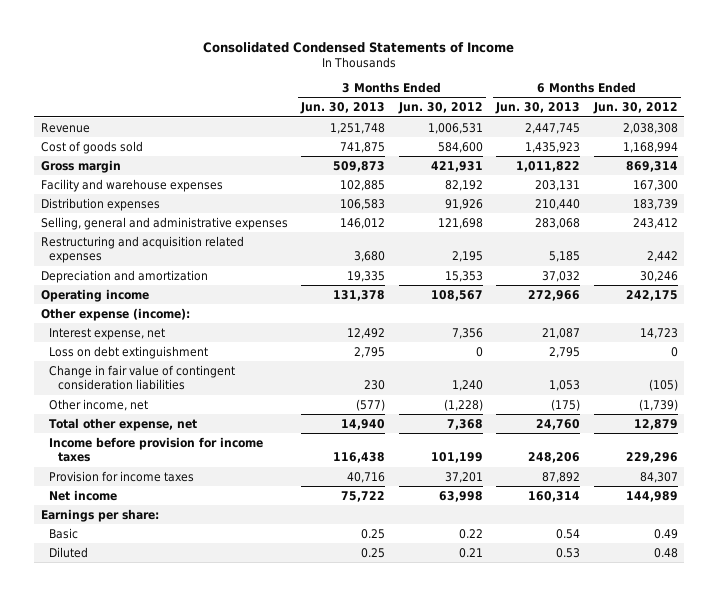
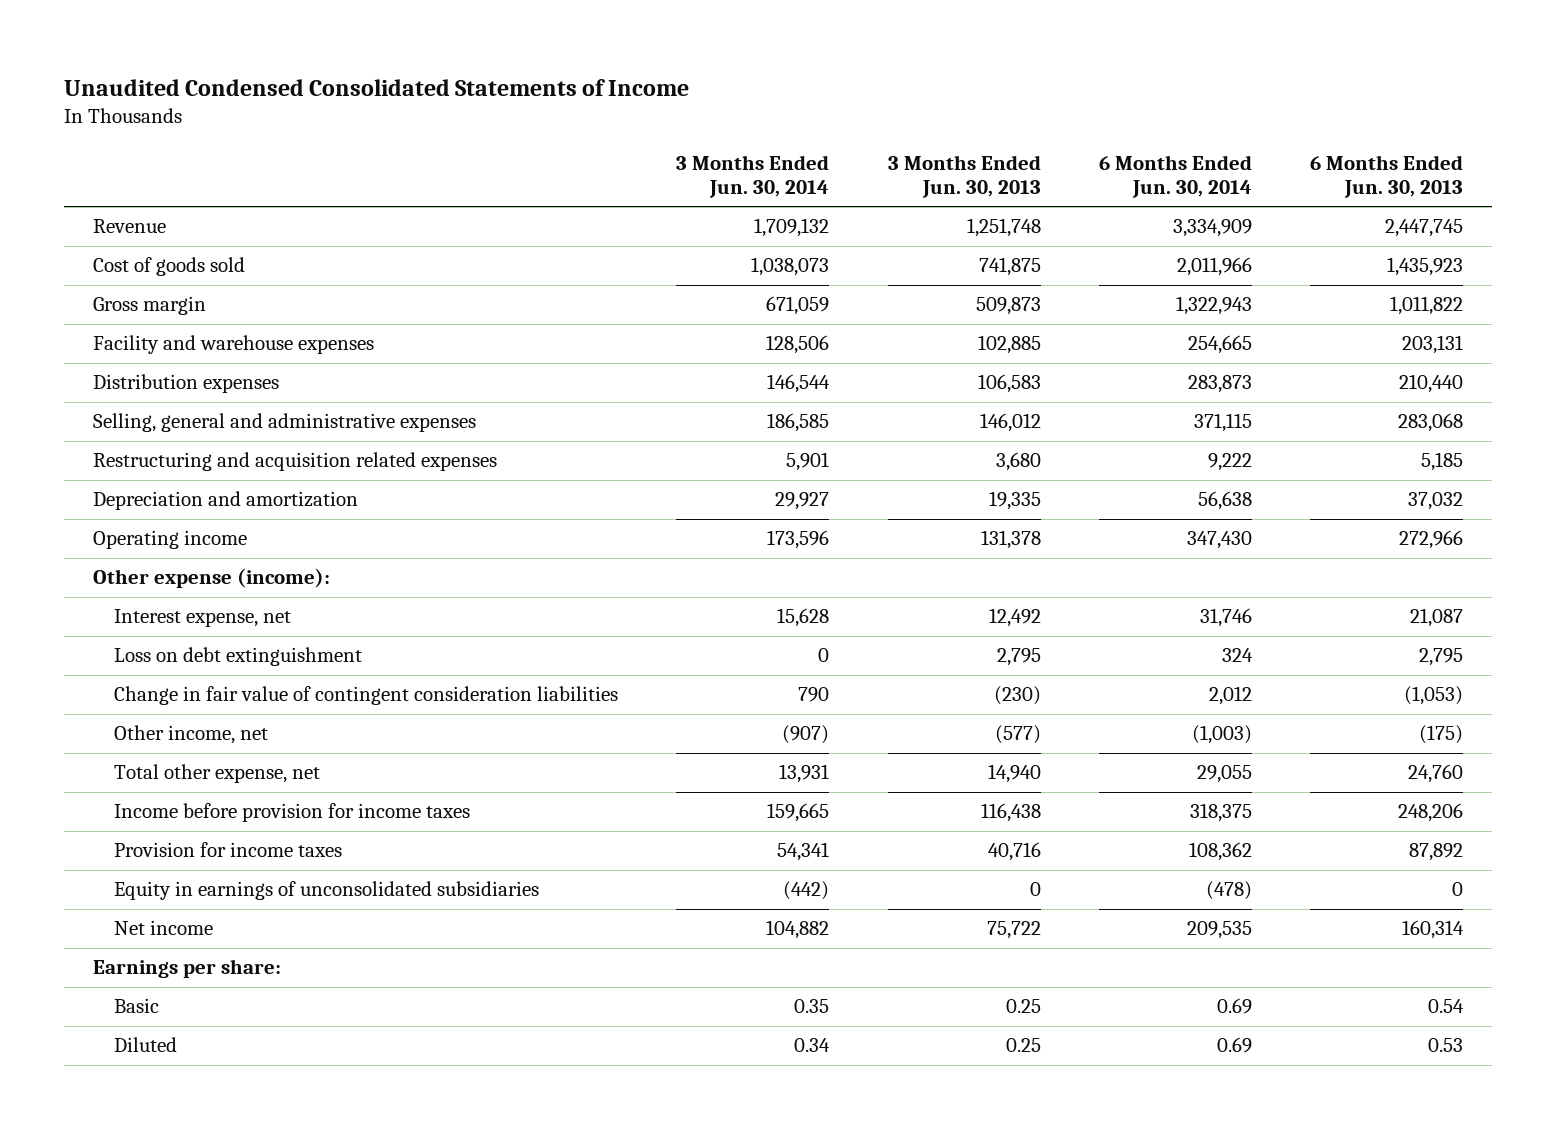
- Consolidated Condensed Statements of Income
+ Unaudited Condensed Consolidated Statements of Income
- | 3 Months Ended Jun. 30, 2013 | 3 Months Ended Jun. 30, 2012 | 6 Months Ended Jun. 30, 2013 | 6 Months Ended Jun. 30, 2012
+ | 3 Months Ended Jun. 30, 2014 | 3 Months Ended Jun. 30, 2013 | 6 Months Ended Jun. 30, 2014 | 6 Months Ended Jun. 30, 2013
- Change in fair value of contingent consideration liabilities | 230 | 1,240 | 1,053 | (105)
+ Change in fair value of contingent consideration liabilities | 790 | (230) | 2,012 | (1,053)
+ Equity in earnings of unconsolidated subsidiaries | (442) | 0 | (478) | 0

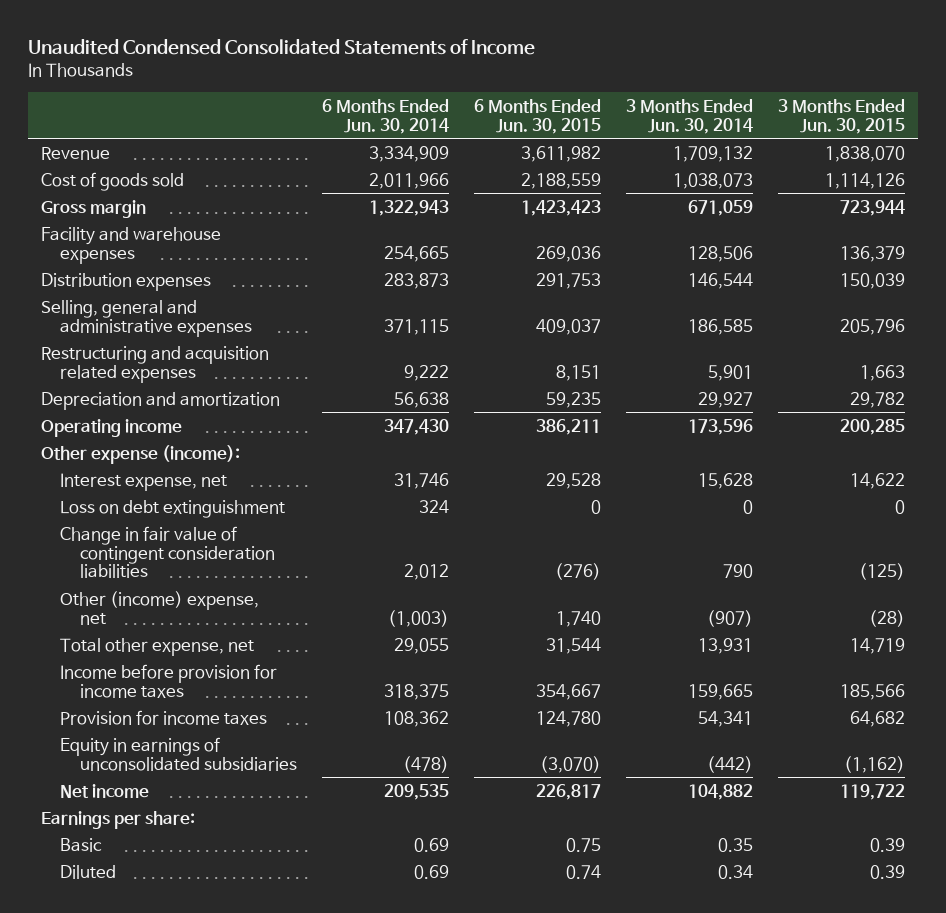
- | 3 Months Ended Jun. 30, 2014 | 3 Months Ended Jun. 30, 2013 | 6 Months Ended Jun. 30, 2014 | 6 Months Ended Jun. 30, 2013
+ | 6 Months Ended Jun. 30, 2014 | 6 Months Ended Jun. 30, 2015 | 3 Months Ended Jun. 30, 2014 | 3 Months Ended Jun. 30, 2015
- Other income, net | (907) | (577) | (1,003) | (175)
+ Other (income) expense, net | (1,003) | 1,740 | (907) | (28)

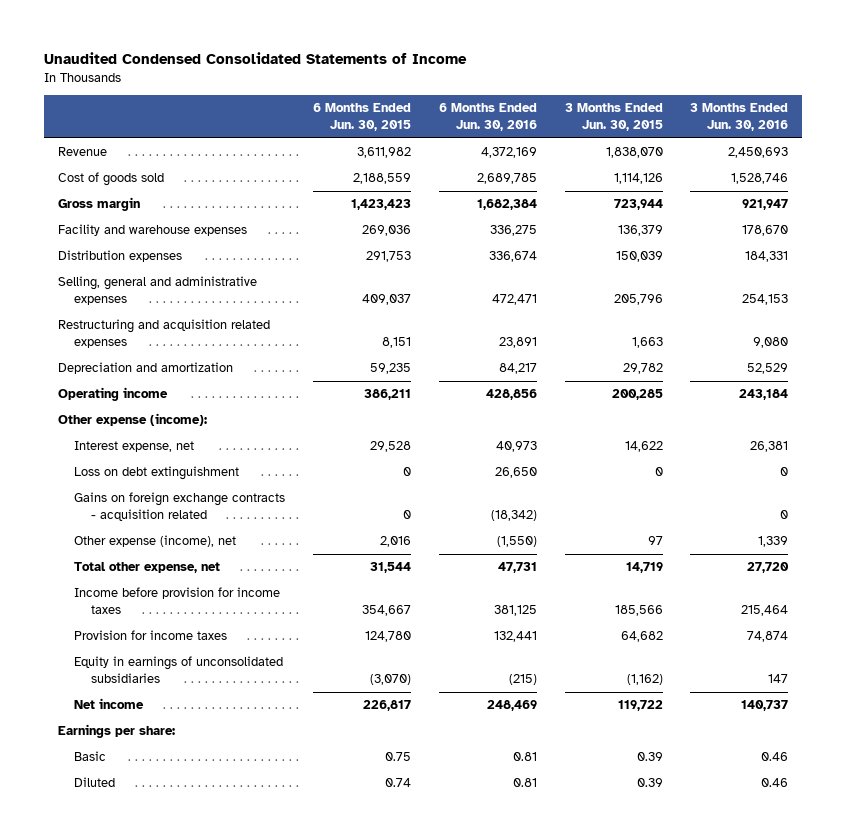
- | 6 Months Ended Jun. 30, 2014 | 6 Months Ended Jun. 30, 2015 | 3 Months Ended Jun. 30, 2014 | 3 Months Ended Jun. 30, 2015
+ | 6 Months Ended Jun. 30, 2015 | 6 Months Ended Jun. 30, 2016 | 3 Months Ended Jun. 30, 2015 | 3 Months Ended Jun. 30, 2016
- Change in fair value of contingent consideration liabilities | 2,012 | (276) | 790 | (125)
- Other (income) expense, net | (1,003) | 1,740 | (907) | (28)
+ Gains on foreign exchange contracts - acquisition related | 0 | (18,342) | | 0
+ Other expense (income), net | 2,016 | (1,550) | 97 | 1,339

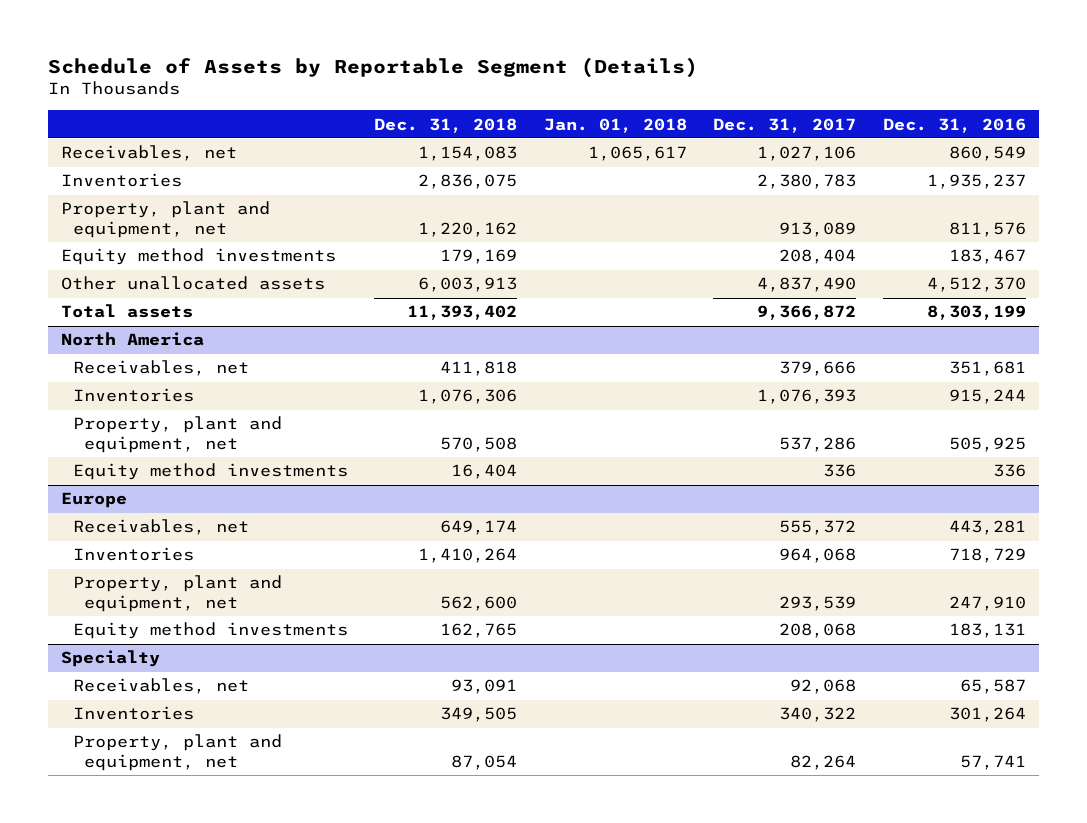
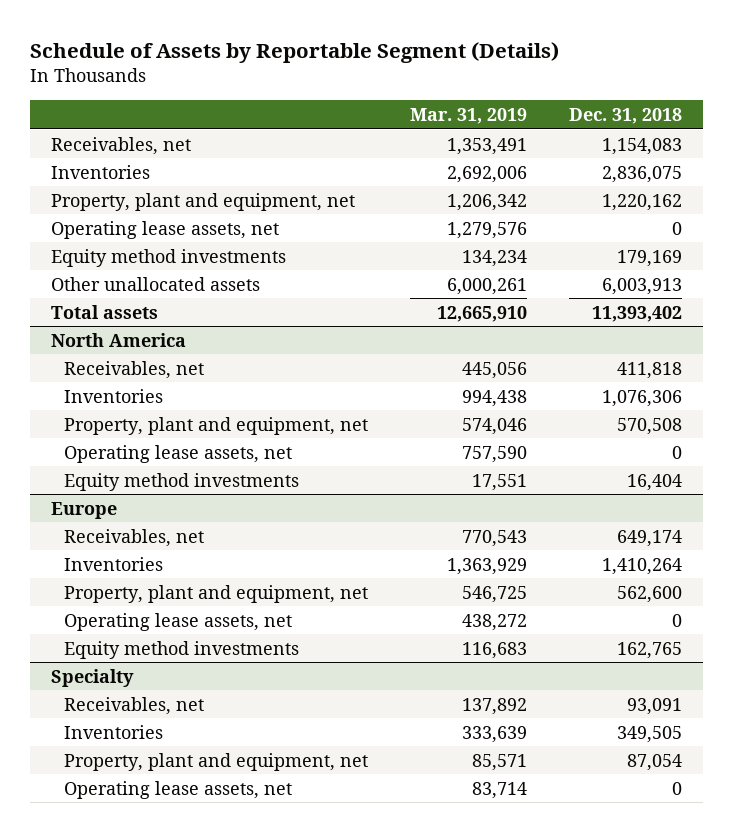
- | Dec. 31, 2018 | Jan. 01, 2018 | Dec. 31, 2017 | Dec. 31, 2016
+ | Mar. 31, 2019 | Dec. 31, 2018
+ Operating lease assets, net | 1,279,576 | 0
@ North America
+ Operating lease assets, net | 757,590 | 0
@ Europe
+ Operating lease assets, net | 438,272 | 0
@ Specialty
+ Operating lease assets, net | 83,714 | 0

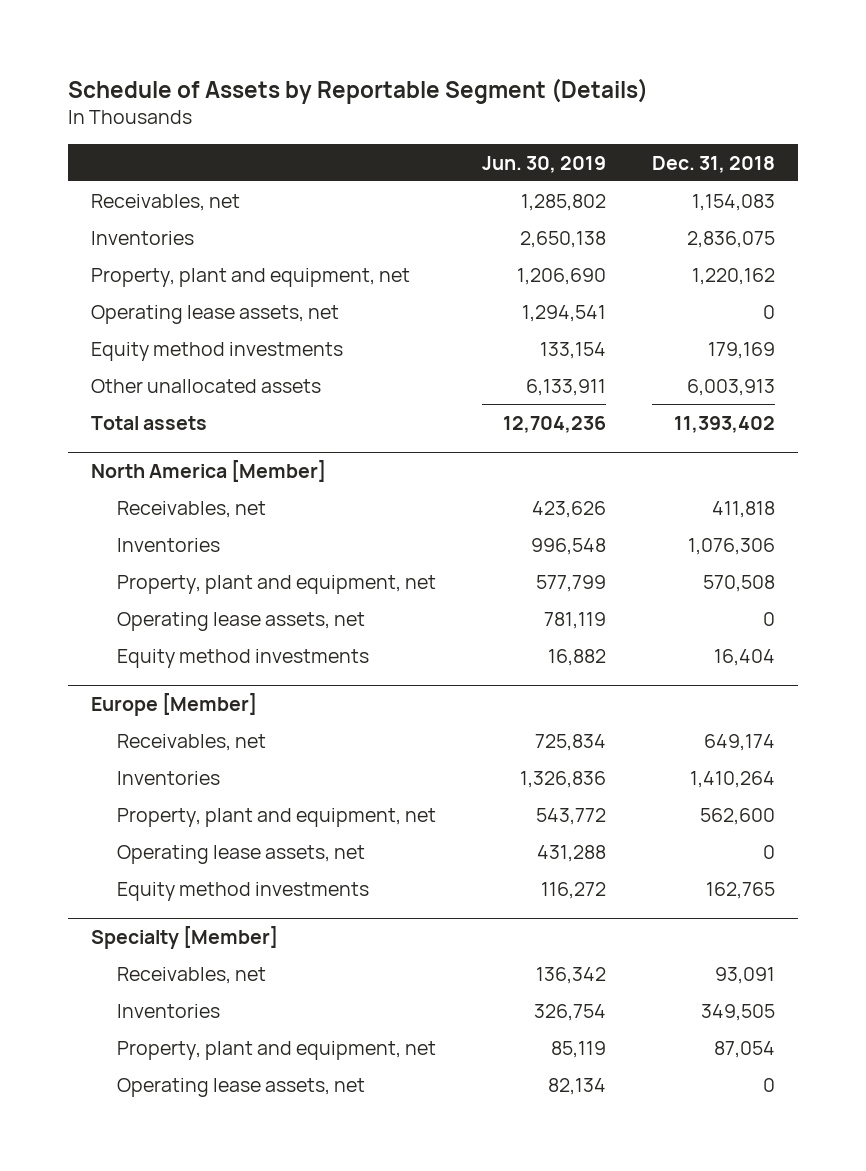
- | Mar. 31, 2019 | Dec. 31, 2018
+ | Jun. 30, 2019 | Dec. 31, 2018
- North America
+ North America [Member]
- Europe
+ Europe [Member]
- Specialty
+ Specialty [Member]

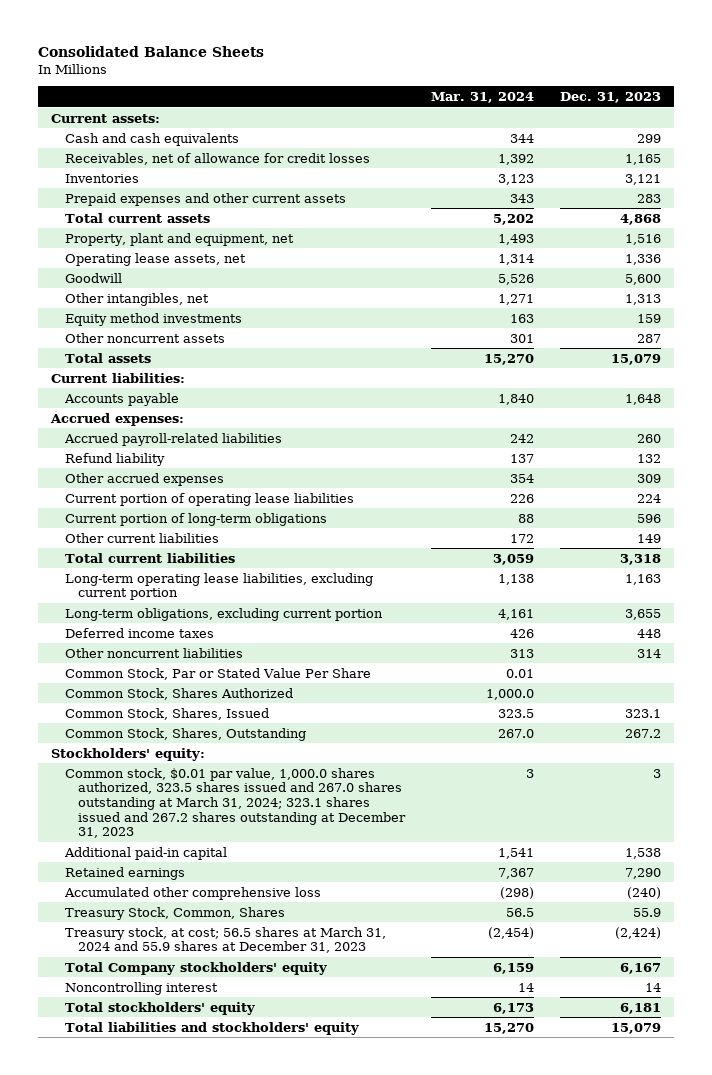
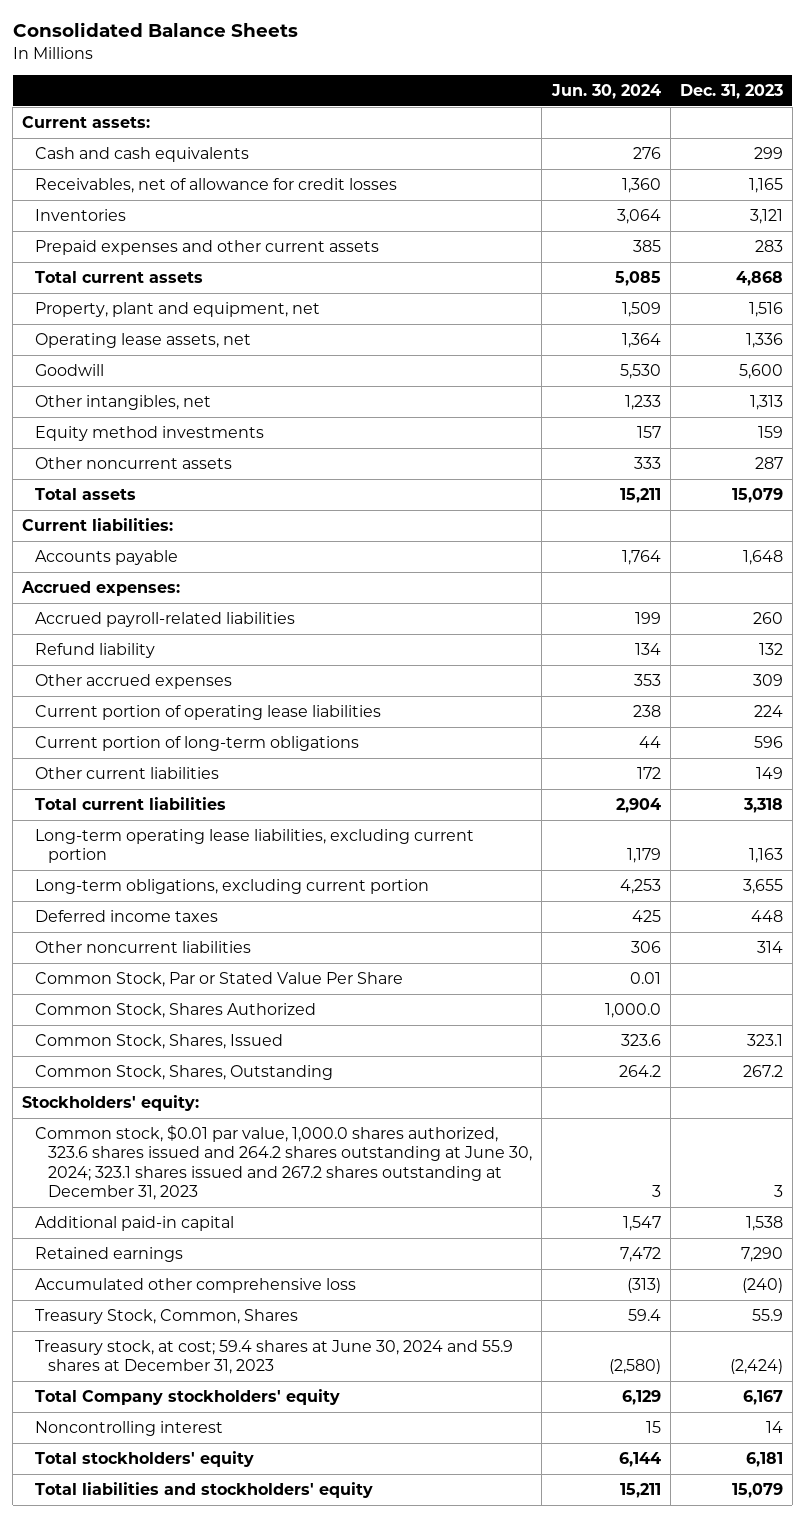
- | Mar. 31, 2024 | Dec. 31, 2023
+ | Jun. 30, 2024 | Dec. 31, 2023
- Common stock, $0.01 par value, 1,000.0 shares authorized, 323.5 shares issued and 267.0 shares outstanding at March 31, 2024; 323.1 shares issued and 267.2 shares outstanding at December 31, 2023 | 3 | 3
+ Common stock, $0.01 par value, 1,000.0 shares authorized, 323.6 shares issued and 264.2 shares outstanding at June 30, 2024; 323.1 shares issued and 267.2 shares outstanding at December 31, 2023 | 3 | 3
- Treasury stock, at cost; 56.5 shares at March 31, 2024 and 55.9 shares at December 31, 2023 | (2,454) | (2,424)
+ Treasury stock, at cost; 59.4 shares at June 30, 2024 and 55.9 shares at December 31, 2023 | (2,580) | (2,424)

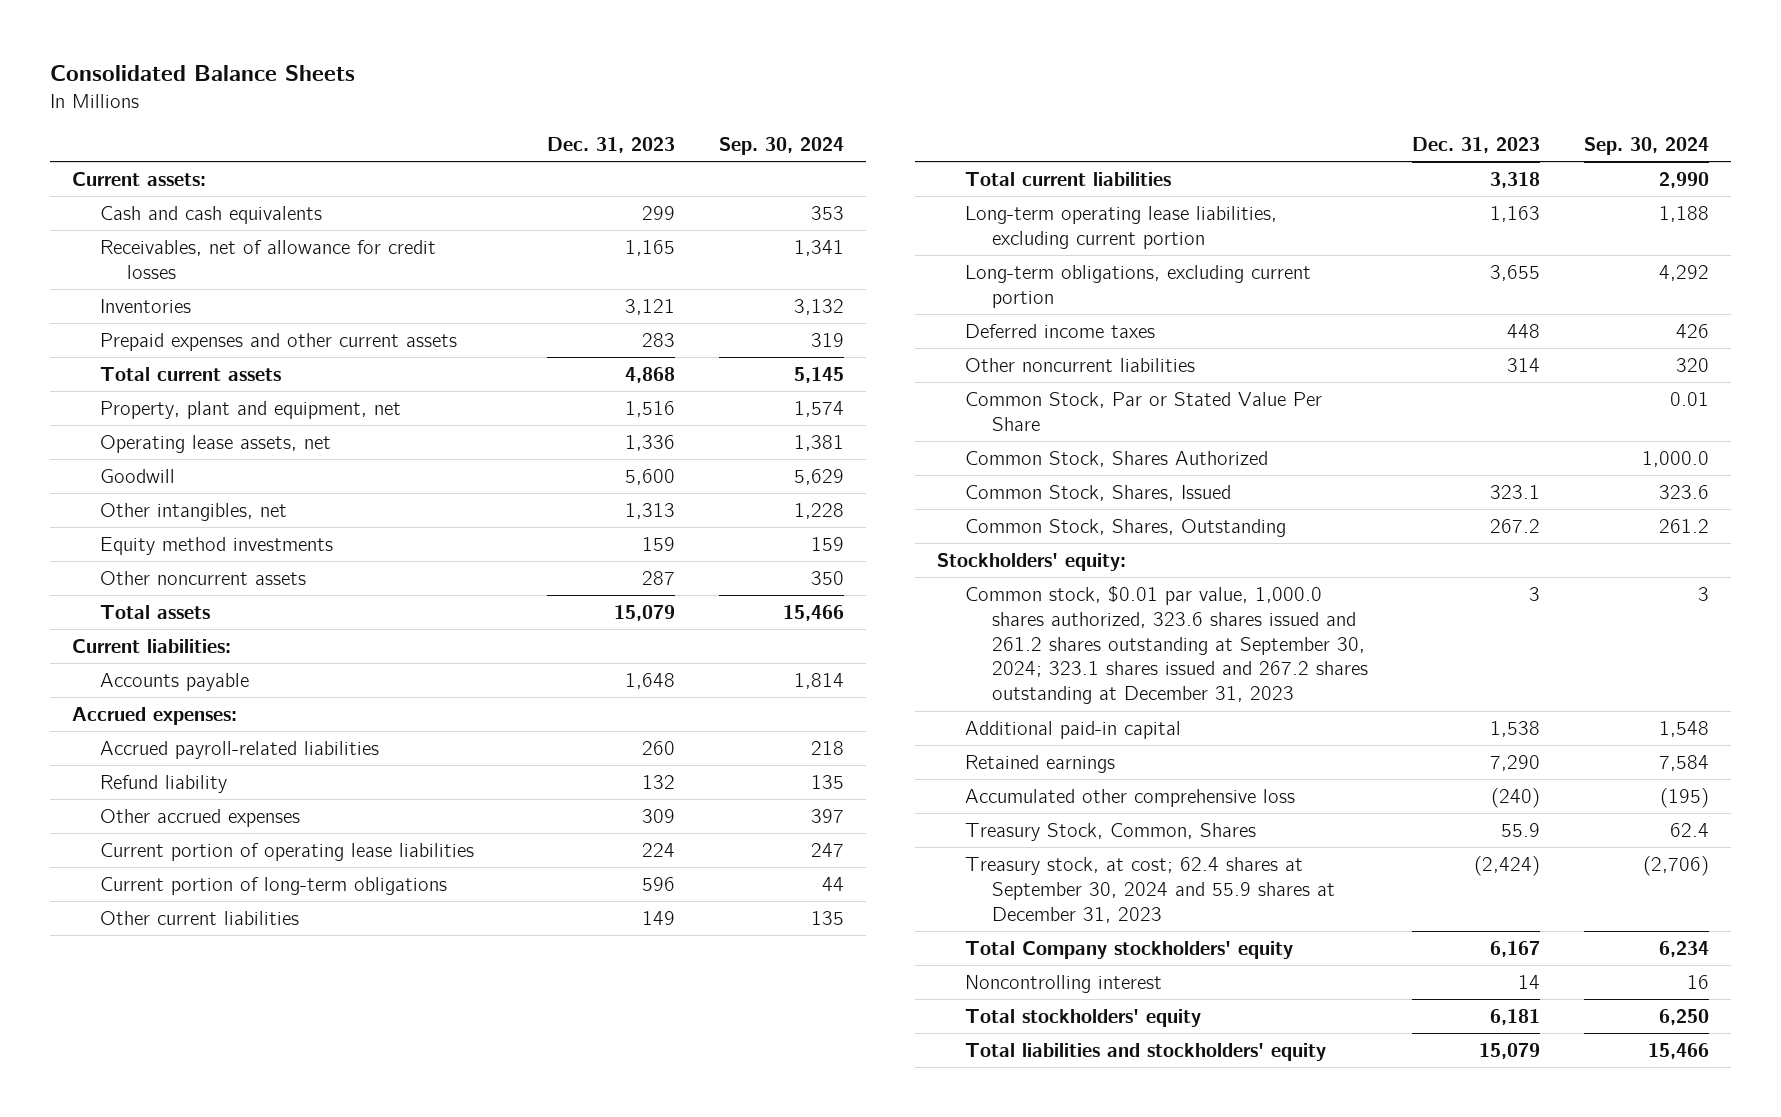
- | Jun. 30, 2024 | Dec. 31, 2023
+ | Dec. 31, 2023 | Sep. 30, 2024
- Common stock, $0.01 par value, 1,000.0 shares authorized, 323.6 shares issued and 264.2 shares outstanding at June 30, 2024; 323.1 shares issued and 267.2 shares outstanding at December 31, 2023 | 3 | 3
+ Common stock, $0.01 par value, 1,000.0 shares authorized, 323.6 shares issued and 261.2 shares outstanding at September 30, 2024; 323.1 shares issued and 267.2 shares outstanding at December 31, 2023 | 3 | 3
- Treasury stock, at cost; 59.4 shares at June 30, 2024 and 55.9 shares at December 31, 2023 | (2,580) | (2,424)
+ Treasury stock, at cost; 62.4 shares at September 30, 2024 and 55.9 shares at December 31, 2023 | (2,424) | (2,706)

